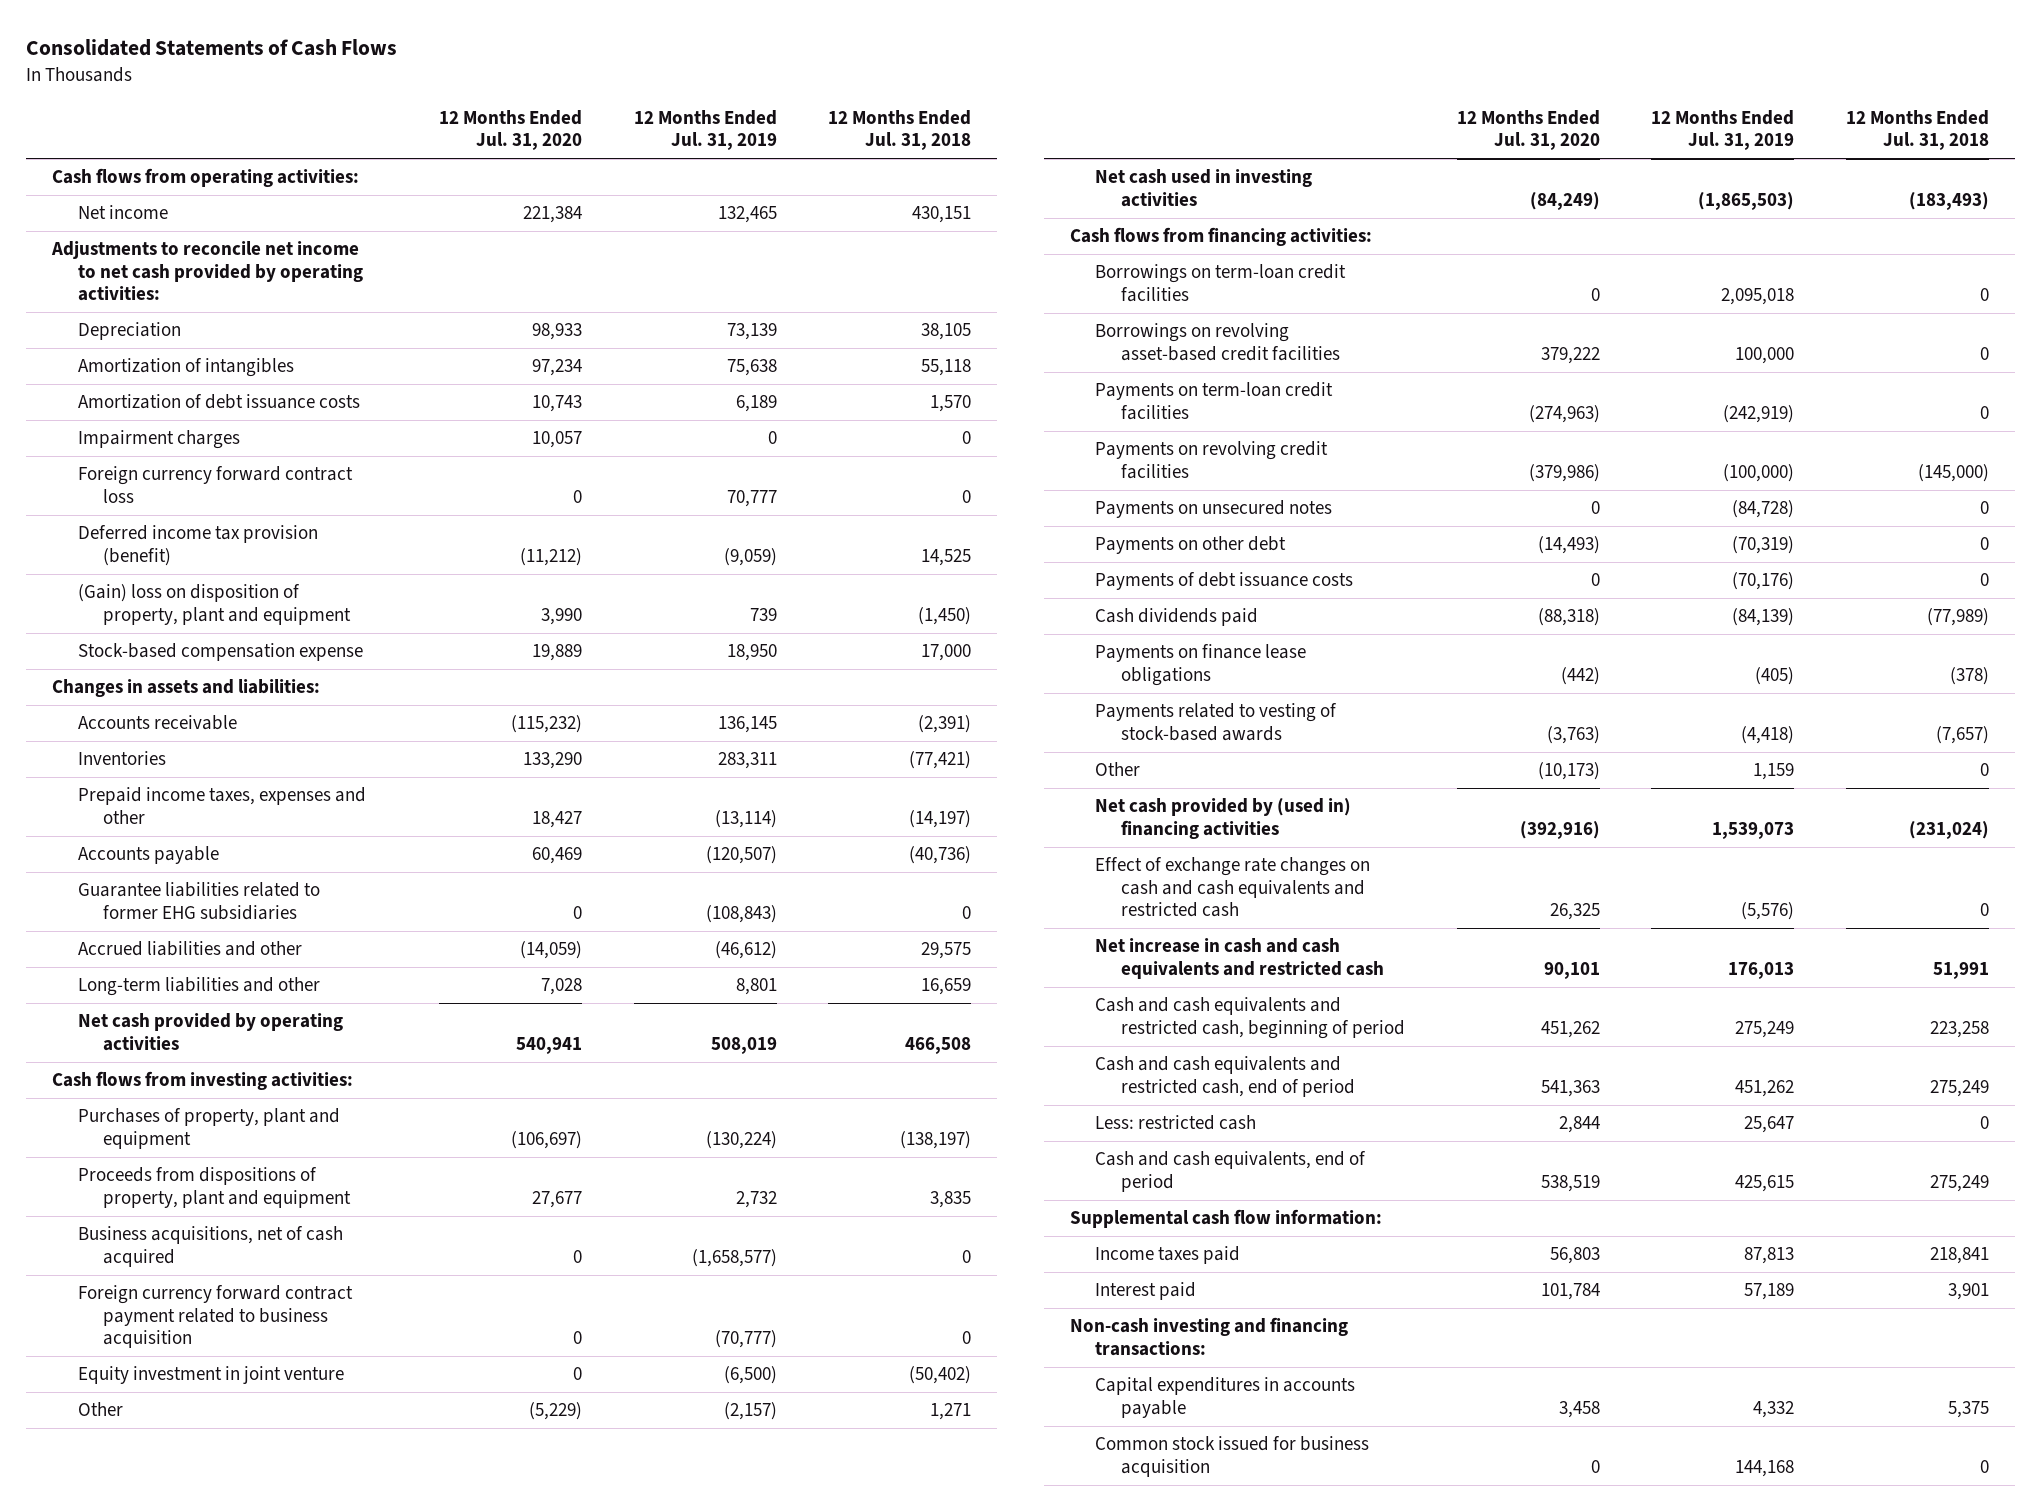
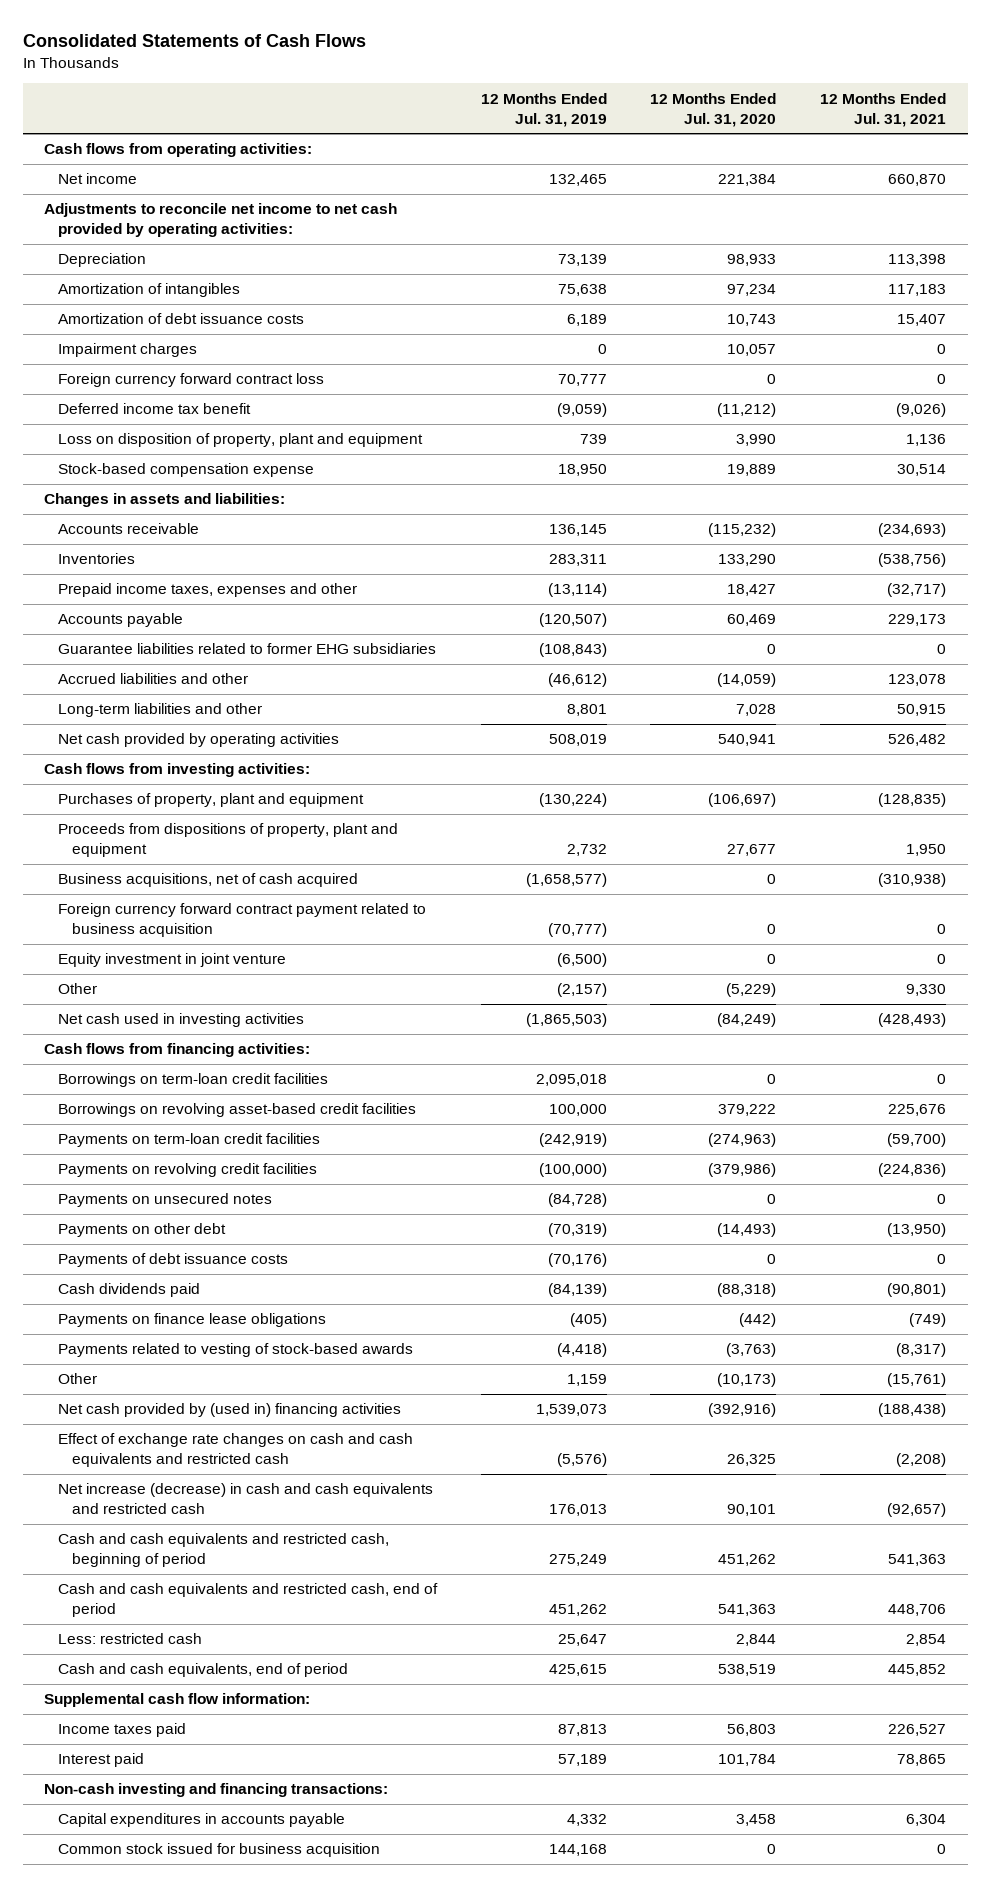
- | 12 Months Ended Jul. 31, 2020 | 12 Months Ended Jul. 31, 2019 | 12 Months Ended Jul. 31, 2018
+ | 12 Months Ended Jul. 31, 2019 | 12 Months Ended Jul. 31, 2020 | 12 Months Ended Jul. 31, 2021
- Deferred income tax provision (benefit) | (11,212) | (9,059) | 14,525
- (Gain) loss on disposition of property, plant and equipment | 3,990 | 739 | (1,450)
+ Deferred income tax benefit | (9,059) | (11,212) | (9,026)
+ Loss on disposition of property, plant and equipment | 739 | 3,990 | 1,136
- Net increase in cash and cash equivalents and restricted cash | 90,101 | 176,013 | 51,991
+ Net increase (decrease) in cash and cash equivalents and restricted cash | 176,013 | 90,101 | (92,657)

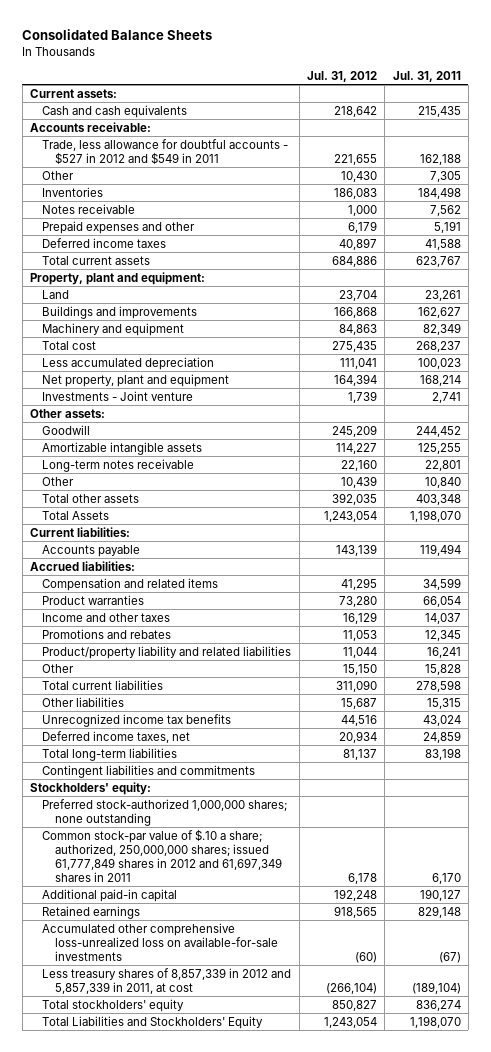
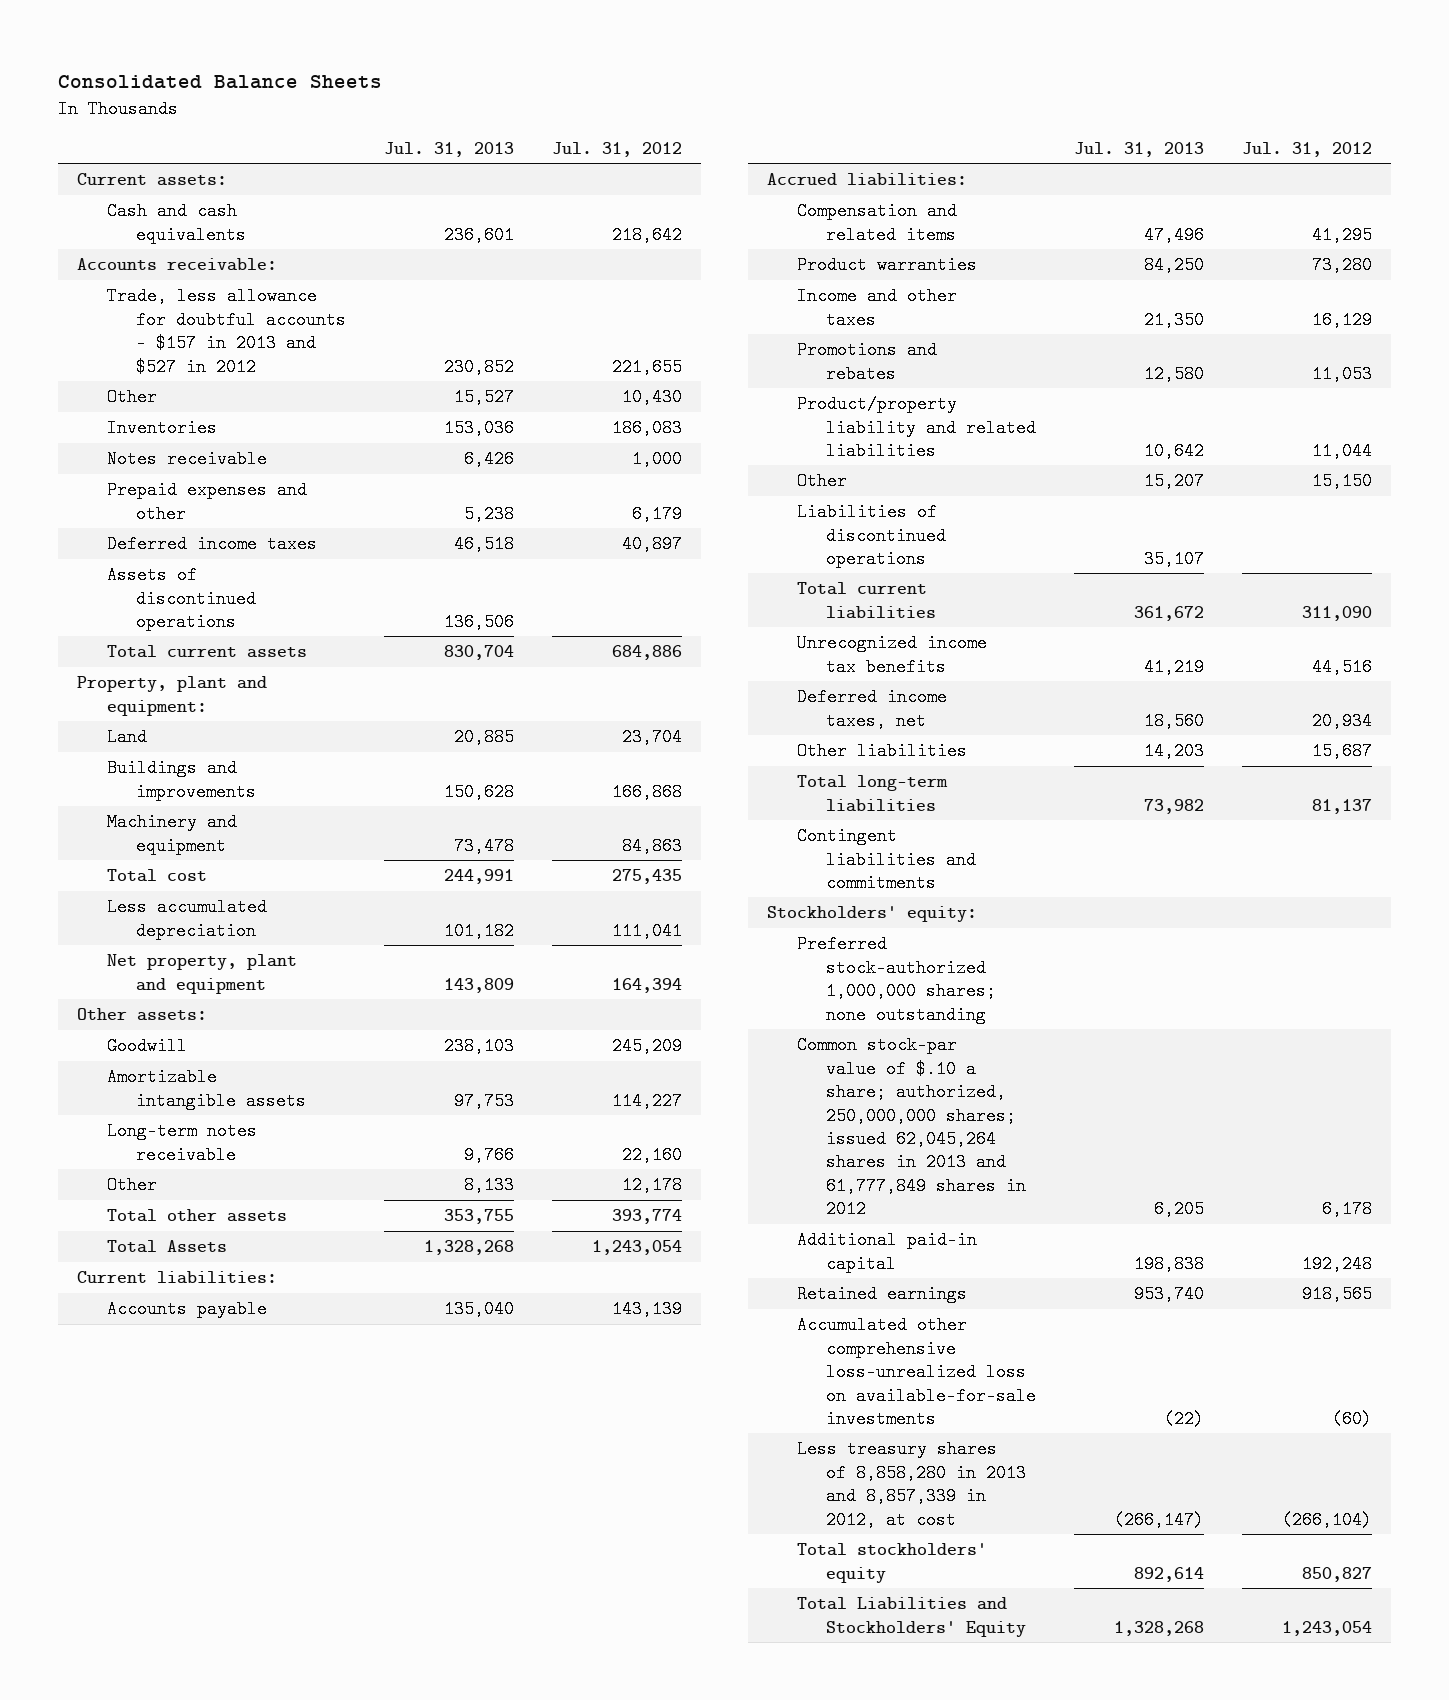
- | Jul. 31, 2012 | Jul. 31, 2011
+ | Jul. 31, 2013 | Jul. 31, 2012
- Trade, less allowance for doubtful accounts - $527 in 2012 and $549 in 2011 | 221,655 | 162,188
+ Trade, less allowance for doubtful accounts - $157 in 2013 and $527 in 2012 | 230,852 | 221,655
+ Assets of discontinued operations | 136,506 |
- Investments - Joint venture | 1,739 | 2,741
- Other | 10,439 | 10,840
- Total other assets | 392,035 | 403,348
+ Other | 8,133 | 12,178
+ Total other assets | 353,755 | 393,774
+ Liabilities of discontinued operations | 35,107 |
moved down: Other liabilities | 14,203 | 15,687
- Common stock-par value of $.10 a share; authorized, 250,000,000 shares; issued 61,777,849 shares in 2012 and 61,697,349 shares in 2011 | 6,178 | 6,170
+ Common stock-par value of $.10 a share; authorized, 250,000,000 shares; issued 62,045,264 shares in 2013 and 61,777,849 shares in 2012 | 6,205 | 6,178
- Less treasury shares of 8,857,339 in 2012 and 5,857,339 in 2011, at cost | (266,104) | (189,104)
+ Less treasury shares of 8,858,280 in 2013 and 8,857,339 in 2012, at cost | (266,147) | (266,104)

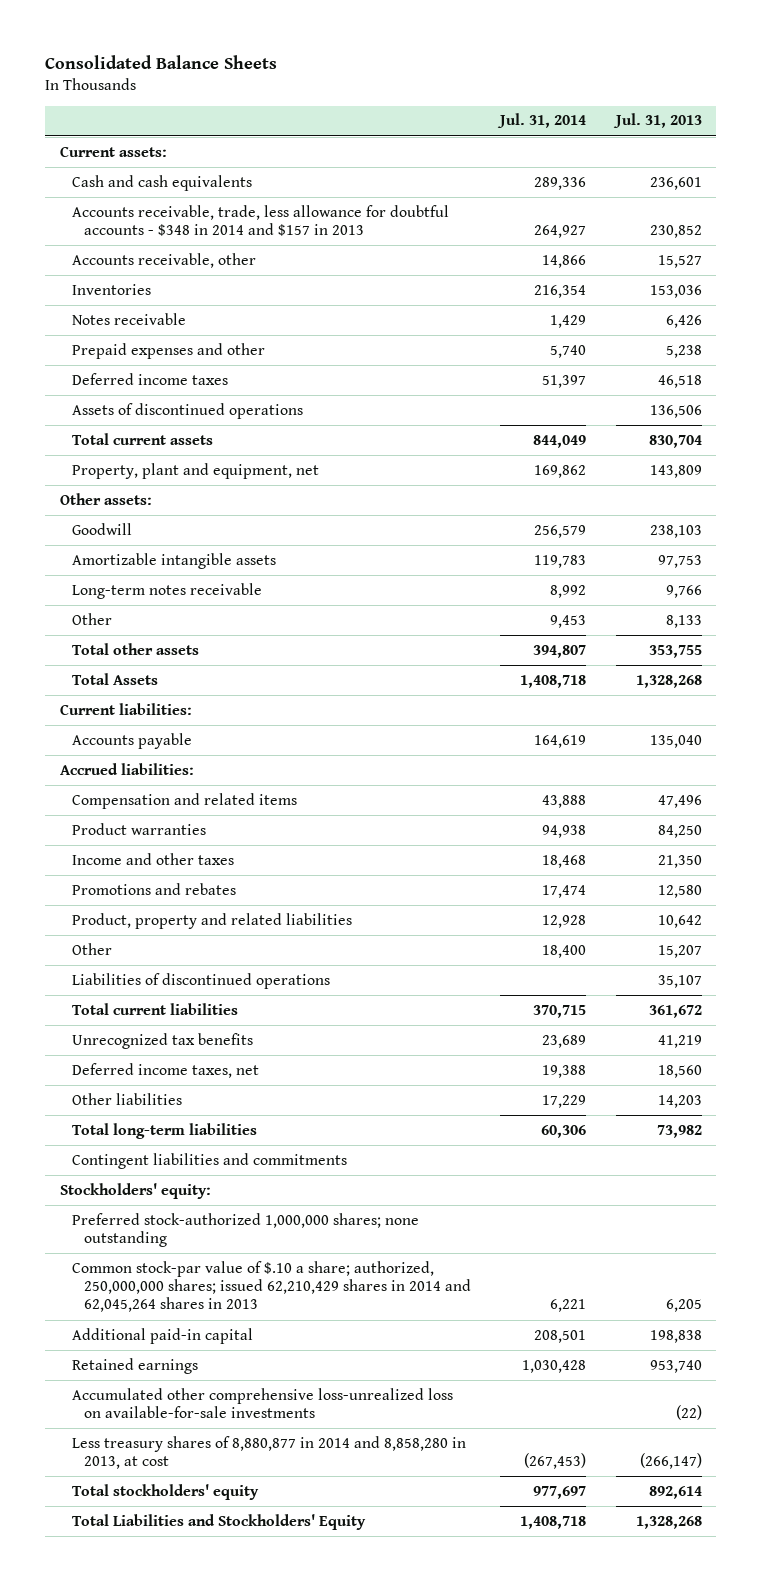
- | Jul. 31, 2013 | Jul. 31, 2012
+ | Jul. 31, 2014 | Jul. 31, 2013
- Accounts receivable:
- Trade, less allowance for doubtful accounts - $157 in 2013 and $527 in 2012 | 230,852 | 221,655
- Other | 15,527 | 10,430
+ Accounts receivable, trade, less allowance for doubtful accounts - $348 in 2014 and $157 in 2013 | 264,927 | 230,852
+ Accounts receivable, other | 14,866 | 15,527
- Property, plant and equipment:
- Land | 20,885 | 23,704
- Buildings and improvements | 150,628 | 166,868
- Machinery and equipment | 73,478 | 84,863
- Total cost | 244,991 | 275,435
- Less accumulated depreciation | 101,182 | 111,041
- Net property, plant and equipment | 143,809 | 164,394
+ Property, plant and equipment, net | 169,862 | 143,809
- Product/property liability and related liabilities | 10,642 | 11,044
+ Product, property and related liabilities | 12,928 | 10,642
- Unrecognized income tax benefits | 41,219 | 44,516
+ Unrecognized tax benefits | 23,689 | 41,219
- Common stock-par value of $.10 a share; authorized, 250,000,000 shares; issued 62,045,264 shares in 2013 and 61,777,849 shares in 2012 | 6,205 | 6,178
+ Common stock-par value of $.10 a share; authorized, 250,000,000 shares; issued 62,210,429 shares in 2014 and 62,045,264 shares in 2013 | 6,221 | 6,205
- Less treasury shares of 8,858,280 in 2013 and 8,857,339 in 2012, at cost | (266,147) | (266,104)
+ Less treasury shares of 8,880,877 in 2014 and 8,858,280 in 2013, at cost | (267,453) | (266,147)

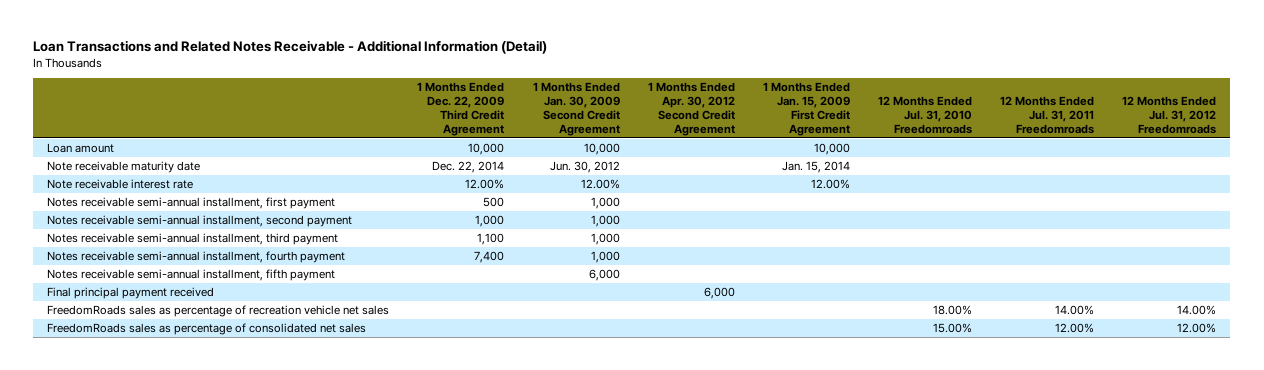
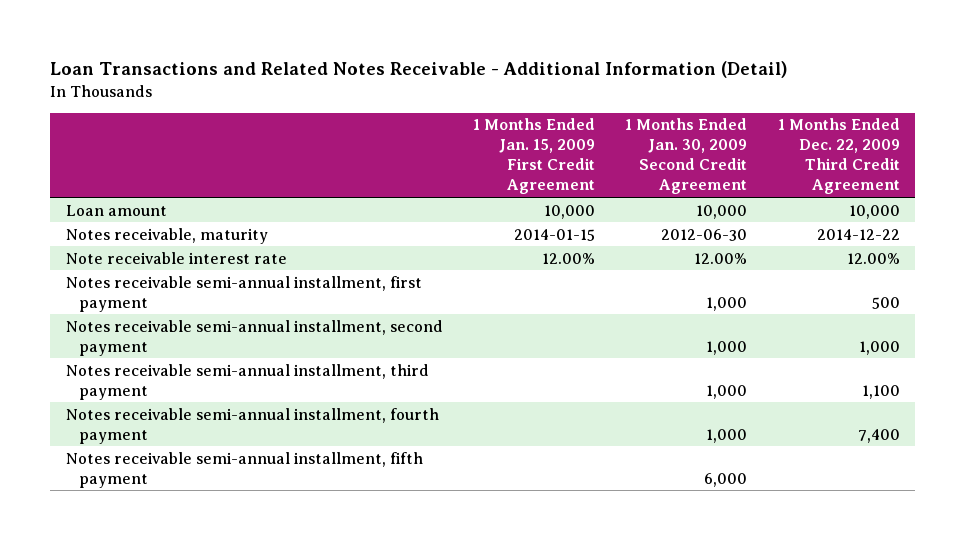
- | 1 Months Ended Dec. 22, 2009 Third Credit Agreement | 1 Months Ended Jan. 30, 2009 Second Credit Agreement | 1 Months Ended Apr. 30, 2012 Second Credit Agreement | 1 Months Ended Jan. 15, 2009 First Credit Agreement | 12 Months Ended Jul. 31, 2010 Freedomroads | 12 Months Ended Jul. 31, 2011 Freedomroads | 12 Months Ended Jul. 31, 2012 Freedomroads
+ | 1 Months Ended Jan. 15, 2009 First Credit Agreement | 1 Months Ended Jan. 30, 2009 Second Credit Agreement | 1 Months Ended Dec. 22, 2009 Third Credit Agreement
- Note receivable maturity date | Dec. 22, 2014 | Jun. 30, 2012 | | Jan. 15, 2014 | | |
+ Notes receivable, maturity | 2014-01-15 | 2012-06-30 | 2014-12-22
- Final principal payment received | | | 6,000 | | | |
- FreedomRoads sales as percentage of recreation vehicle net sales | | | | | 18.00% | 14.00% | 14.00%
- FreedomRoads sales as percentage of consolidated net sales | | | | | 15.00% | 12.00% | 12.00%

